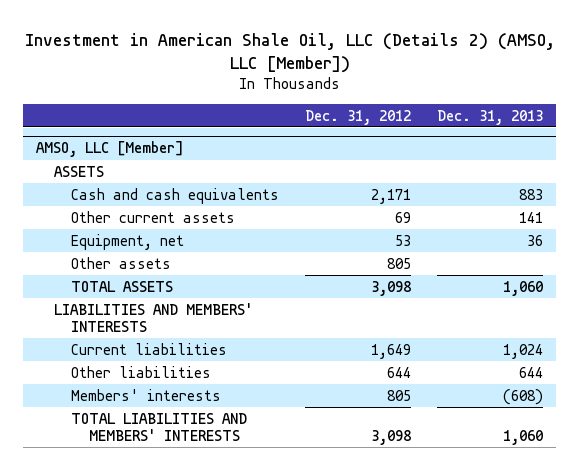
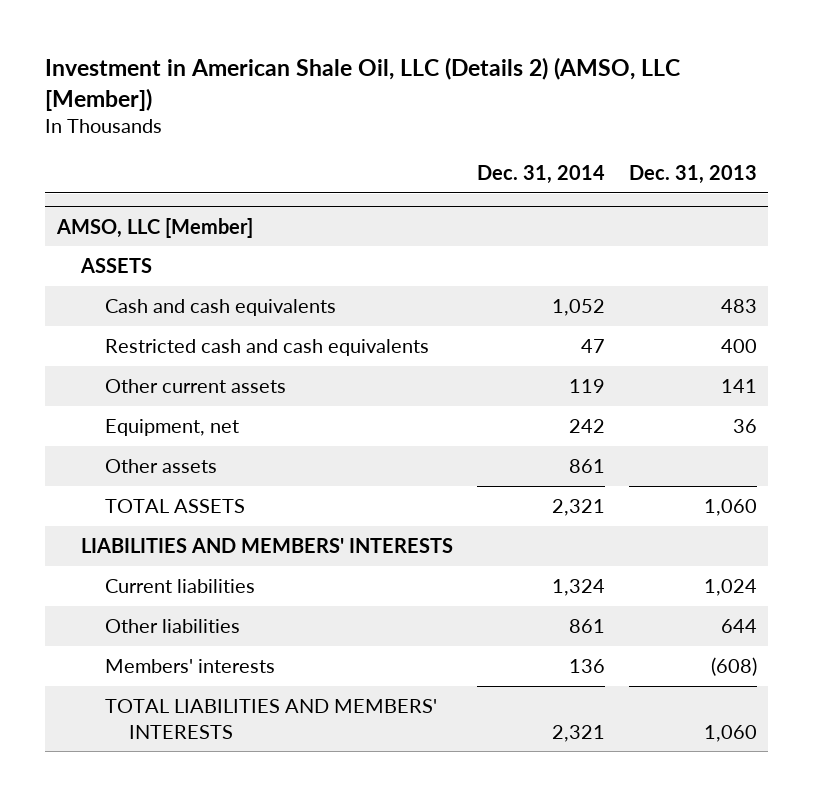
- | Dec. 31, 2012 | Dec. 31, 2013
+ | Dec. 31, 2014 | Dec. 31, 2013
@ AMSO, LLC [Member]
- Cash and cash equivalents | 2,171 | 883
+ Cash and cash equivalents | 1,052 | 483
+ Restricted cash and cash equivalents | 47 | 400

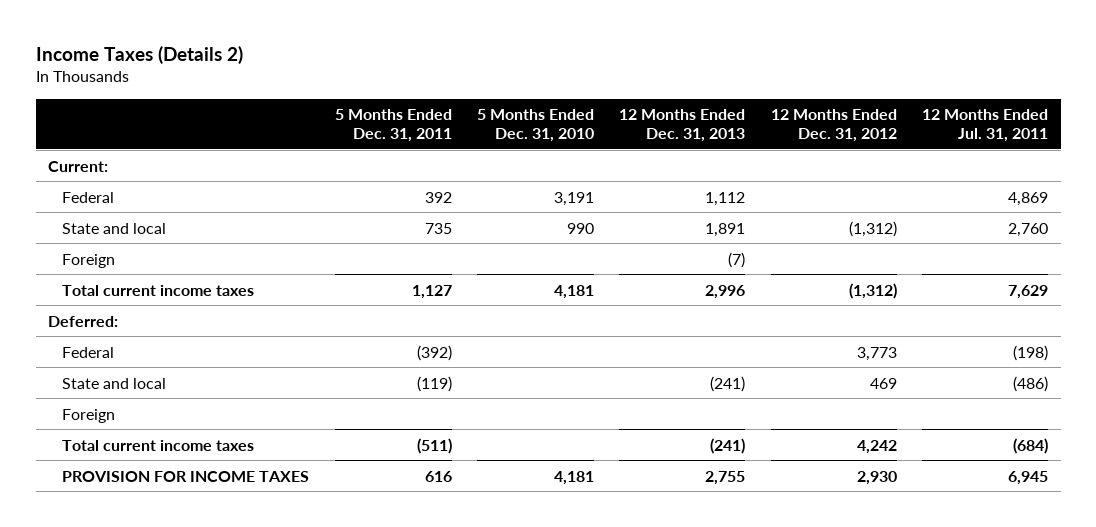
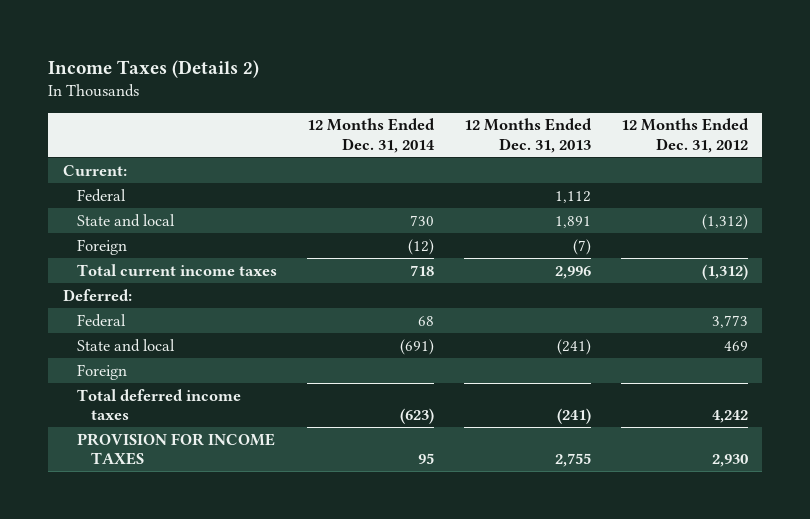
- | 5 Months Ended Dec. 31, 2011 | 5 Months Ended Dec. 31, 2010 | 12 Months Ended Dec. 31, 2013 | 12 Months Ended Dec. 31, 2012 | 12 Months Ended Jul. 31, 2011
+ | 12 Months Ended Dec. 31, 2014 | 12 Months Ended Dec. 31, 2013 | 12 Months Ended Dec. 31, 2012
- Total current income taxes | (511) | | (241) | 4,242 | (684)
+ Total deferred income taxes | (623) | (241) | 4,242

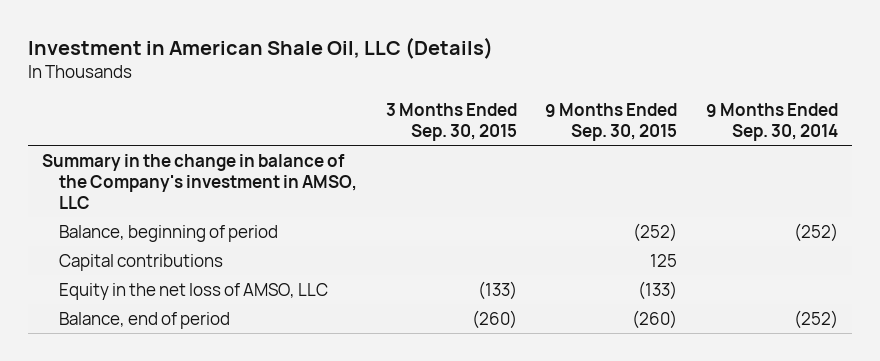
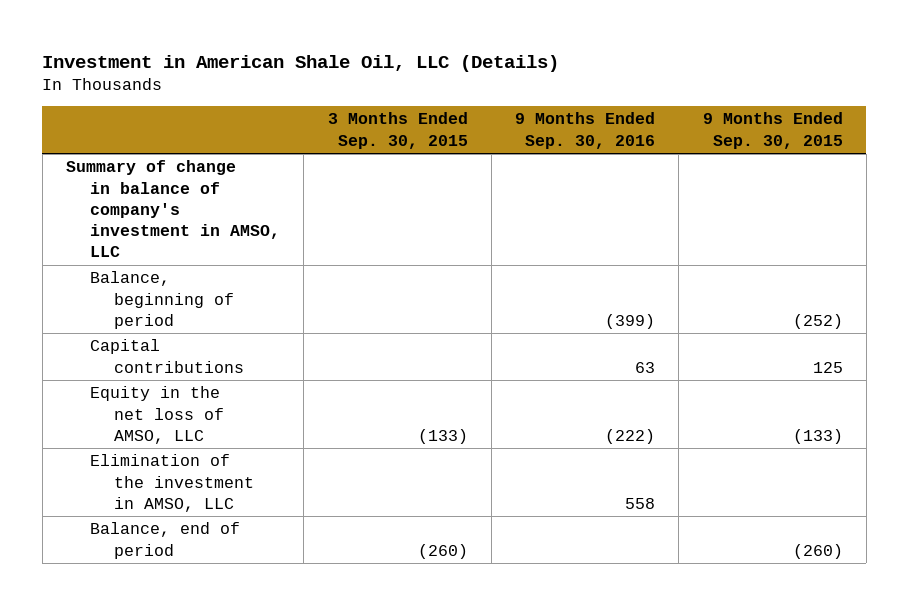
- | 3 Months Ended Sep. 30, 2015 | 9 Months Ended Sep. 30, 2015 | 9 Months Ended Sep. 30, 2014
+ | 3 Months Ended Sep. 30, 2015 | 9 Months Ended Sep. 30, 2016 | 9 Months Ended Sep. 30, 2015
- Summary in the change in balance of the Company's investment in AMSO, LLC
+ Summary of change in balance of company's investment in AMSO, LLC
+ Elimination of the investment in AMSO, LLC | | 558 |

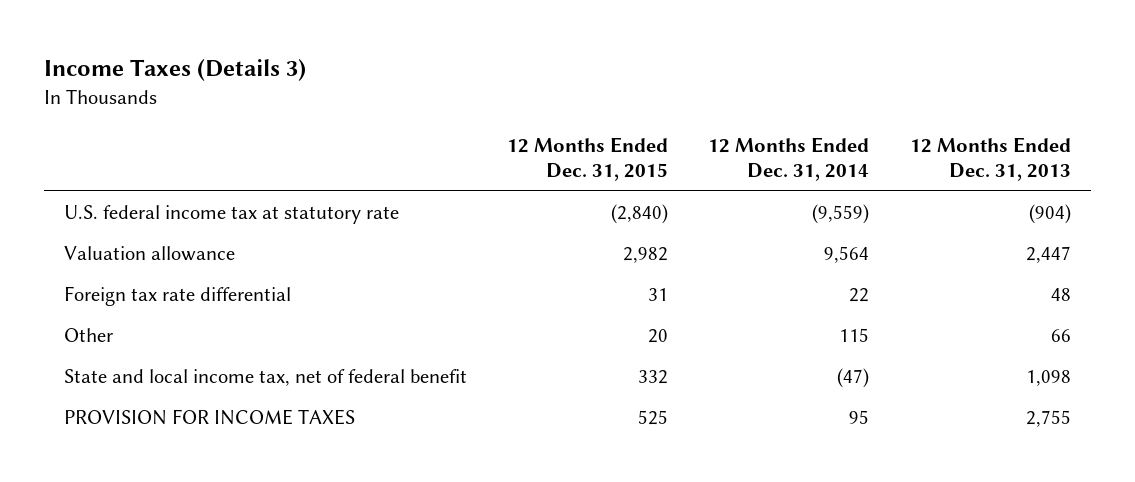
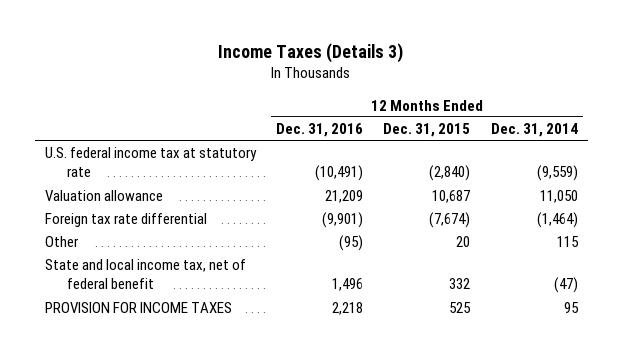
- | 12 Months Ended Dec. 31, 2015 | 12 Months Ended Dec. 31, 2014 | 12 Months Ended Dec. 31, 2013
+ | 12 Months Ended Dec. 31, 2016 | 12 Months Ended Dec. 31, 2015 | 12 Months Ended Dec. 31, 2014
- Valuation allowance | 2,982 | 9,564 | 2,447
- Foreign tax rate differential | 31 | 22 | 48
+ Valuation allowance | 21,209 | 10,687 | 11,050
+ Foreign tax rate differential | (9,901) | (7,674) | (1,464)

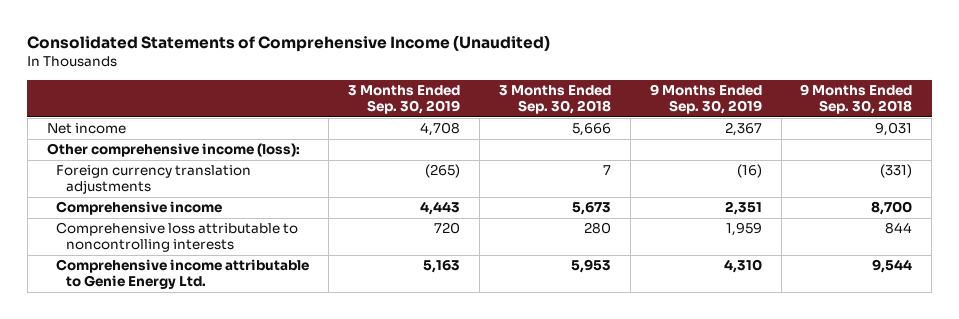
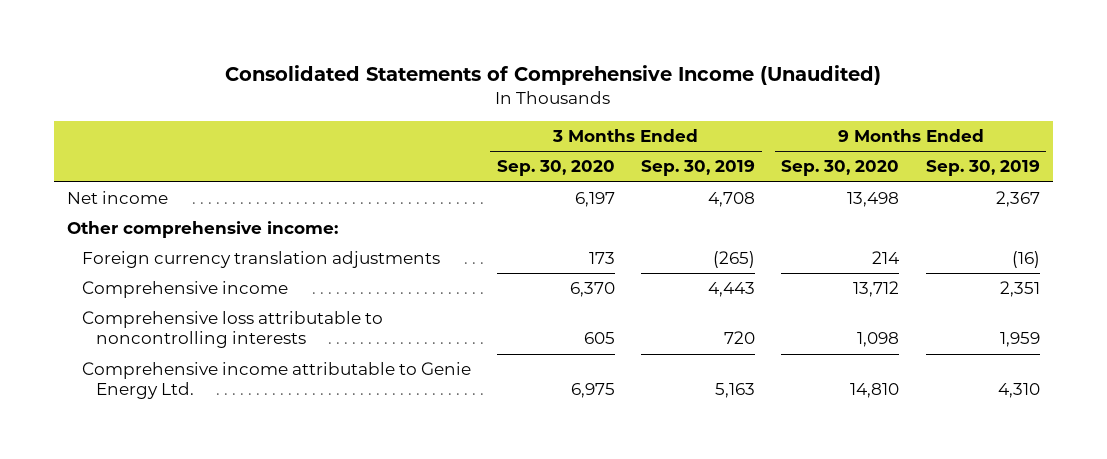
- | 3 Months Ended Sep. 30, 2019 | 3 Months Ended Sep. 30, 2018 | 9 Months Ended Sep. 30, 2019 | 9 Months Ended Sep. 30, 2018
+ | 3 Months Ended Sep. 30, 2020 | 3 Months Ended Sep. 30, 2019 | 9 Months Ended Sep. 30, 2020 | 9 Months Ended Sep. 30, 2019
- Other comprehensive income (loss):
+ Other comprehensive income:

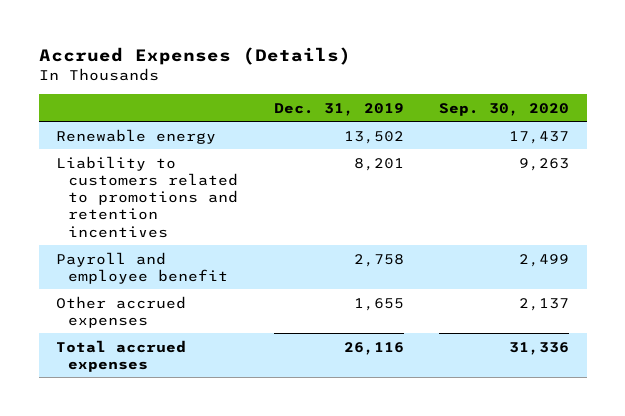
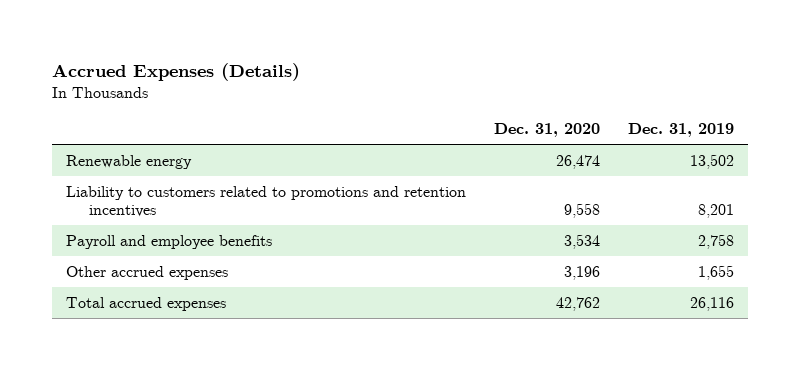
- | Dec. 31, 2019 | Sep. 30, 2020
+ | Dec. 31, 2020 | Dec. 31, 2019
- Payroll and employee benefit | 2,758 | 2,499
+ Payroll and employee benefits | 3,534 | 2,758

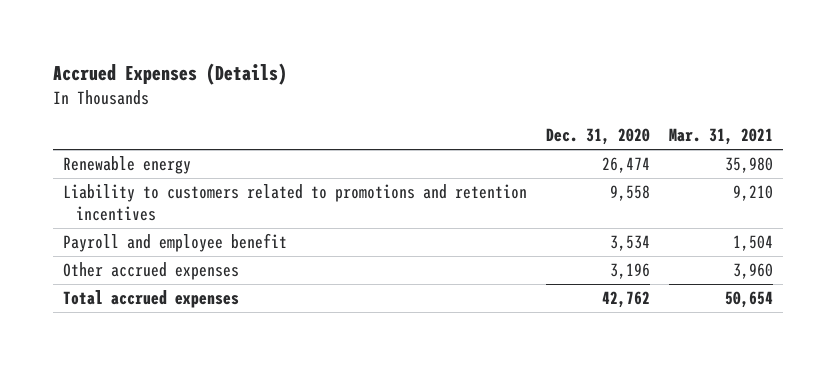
- | Dec. 31, 2020 | Dec. 31, 2019
+ | Dec. 31, 2020 | Mar. 31, 2021
- Payroll and employee benefits | 3,534 | 2,758
+ Payroll and employee benefit | 3,534 | 1,504

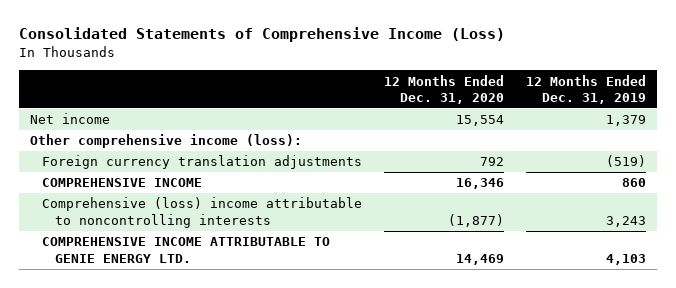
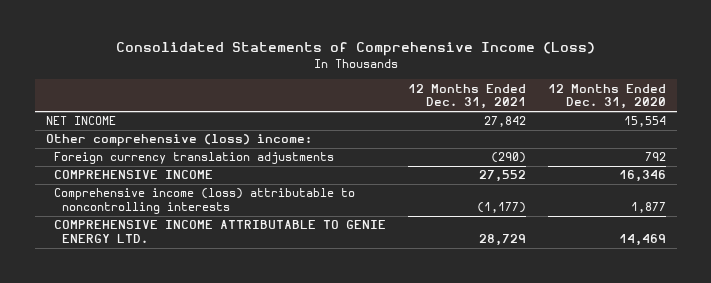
- | 12 Months Ended Dec. 31, 2020 | 12 Months Ended Dec. 31, 2019
+ | 12 Months Ended Dec. 31, 2021 | 12 Months Ended Dec. 31, 2020
- Net income | 15,554 | 1,379
- Other comprehensive income (loss):
+ NET INCOME | 27,842 | 15,554
+ Other comprehensive (loss) income:
- Comprehensive (loss) income attributable to noncontrolling interests | (1,877) | 3,243
+ Comprehensive income (loss) attributable to noncontrolling interests | (1,177) | 1,877

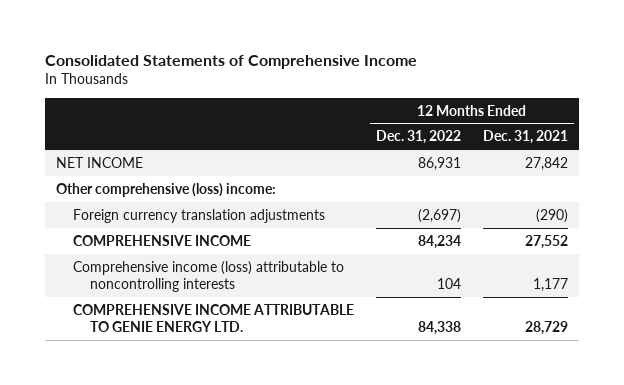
- Consolidated Statements of Comprehensive Income (Loss)
+ Consolidated Statements of Comprehensive Income
- | 12 Months Ended Dec. 31, 2021 | 12 Months Ended Dec. 31, 2020
+ | 12 Months Ended Dec. 31, 2022 | 12 Months Ended Dec. 31, 2021
- Comprehensive income (loss) attributable to noncontrolling interests | (1,177) | 1,877
+ Comprehensive income (loss) attributable to noncontrolling interests | 104 | 1,177

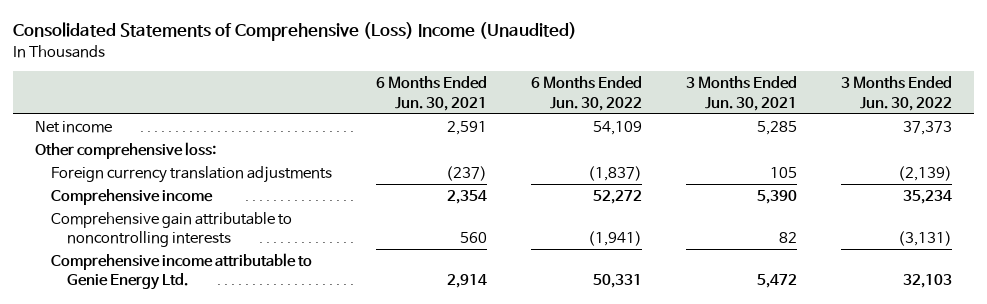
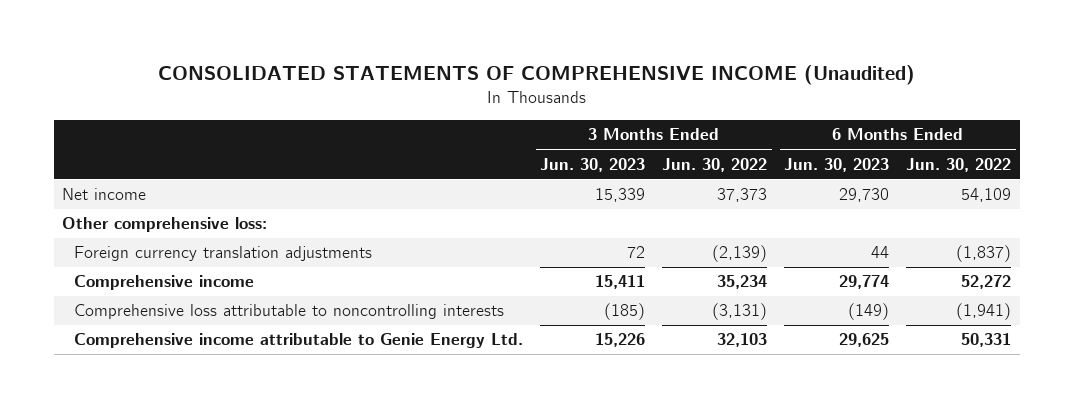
- Consolidated Statements of Comprehensive (Loss) Income (Unaudited)
+ CONSOLIDATED STATEMENTS OF COMPREHENSIVE INCOME (Unaudited)
- | 6 Months Ended Jun. 30, 2021 | 6 Months Ended Jun. 30, 2022 | 3 Months Ended Jun. 30, 2021 | 3 Months Ended Jun. 30, 2022
+ | 3 Months Ended Jun. 30, 2023 | 3 Months Ended Jun. 30, 2022 | 6 Months Ended Jun. 30, 2023 | 6 Months Ended Jun. 30, 2022
- Comprehensive gain attributable to noncontrolling interests | 560 | (1,941) | 82 | (3,131)
+ Comprehensive loss attributable to noncontrolling interests | (185) | (3,131) | (149) | (1,941)

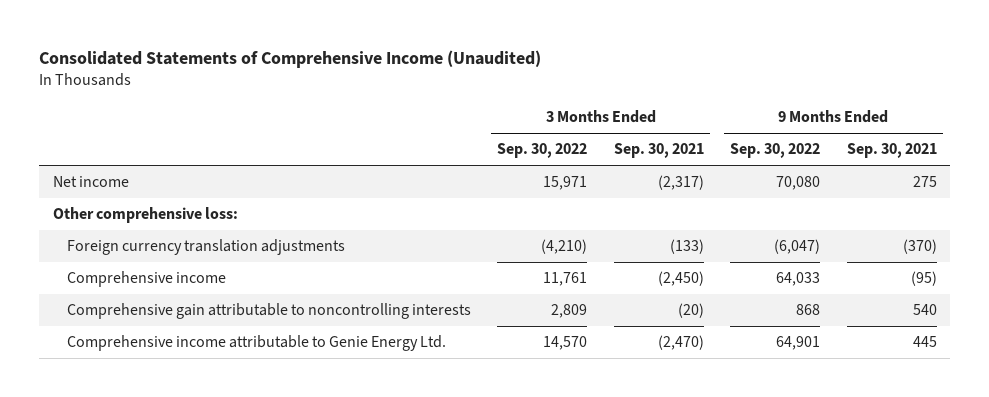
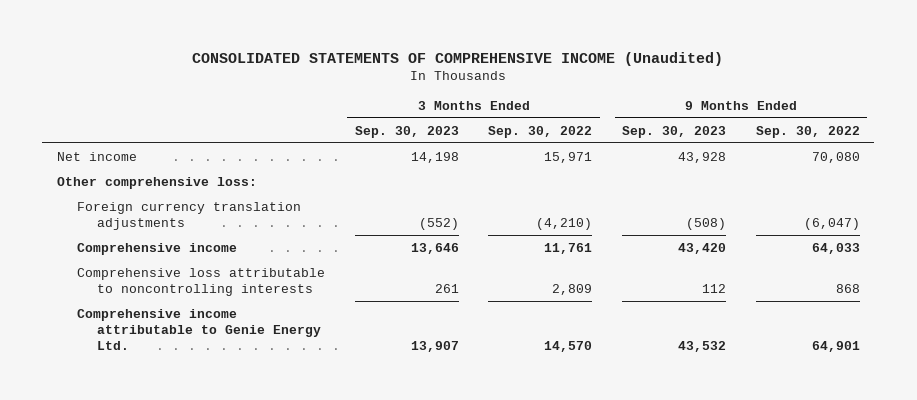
- Consolidated Statements of Comprehensive Income (Unaudited)
+ CONSOLIDATED STATEMENTS OF COMPREHENSIVE INCOME (Unaudited)
- | 3 Months Ended Sep. 30, 2022 | 3 Months Ended Sep. 30, 2021 | 9 Months Ended Sep. 30, 2022 | 9 Months Ended Sep. 30, 2021
+ | 3 Months Ended Sep. 30, 2023 | 3 Months Ended Sep. 30, 2022 | 9 Months Ended Sep. 30, 2023 | 9 Months Ended Sep. 30, 2022
- Comprehensive gain attributable to noncontrolling interests | 2,809 | (20) | 868 | 540
+ Comprehensive loss attributable to noncontrolling interests | 261 | 2,809 | 112 | 868

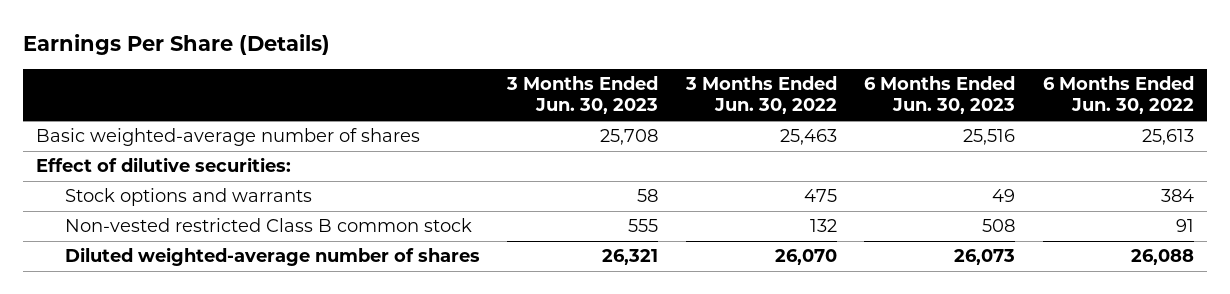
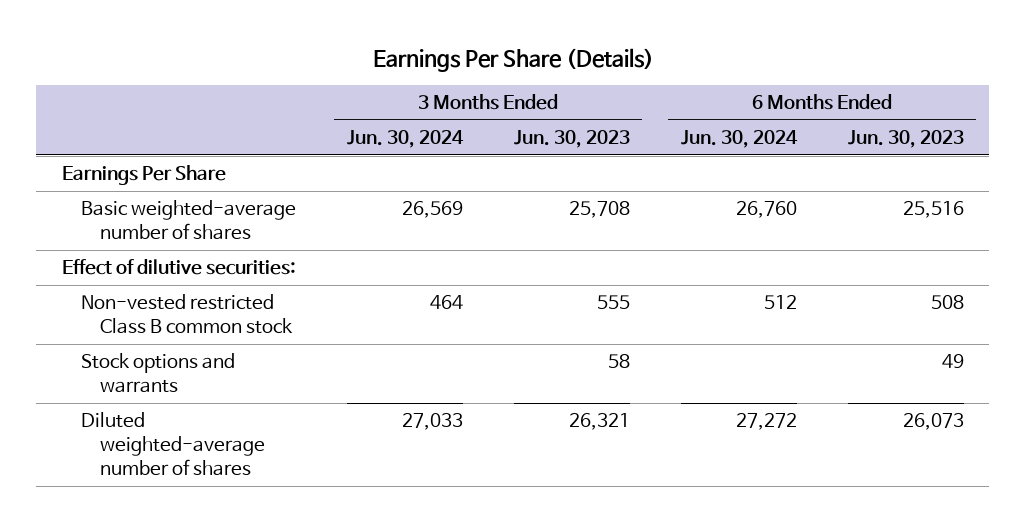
- | 3 Months Ended Jun. 30, 2023 | 3 Months Ended Jun. 30, 2022 | 6 Months Ended Jun. 30, 2023 | 6 Months Ended Jun. 30, 2022
+ | 3 Months Ended Jun. 30, 2024 | 3 Months Ended Jun. 30, 2023 | 6 Months Ended Jun. 30, 2024 | 6 Months Ended Jun. 30, 2023
+ Earnings Per Share
moved down: Stock options and warrants | | 58 | | 49

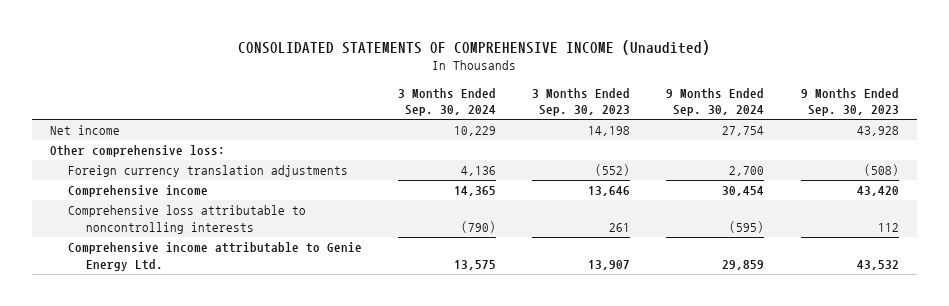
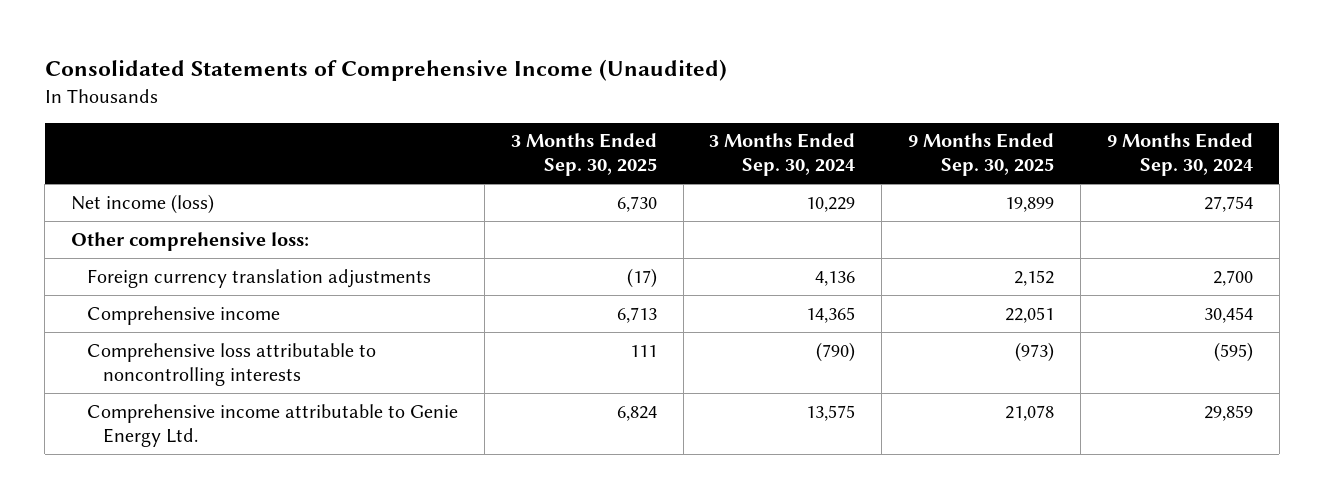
- CONSOLIDATED STATEMENTS OF COMPREHENSIVE INCOME (Unaudited)
+ Consolidated Statements of Comprehensive Income (Unaudited)
- | 3 Months Ended Sep. 30, 2024 | 3 Months Ended Sep. 30, 2023 | 9 Months Ended Sep. 30, 2024 | 9 Months Ended Sep. 30, 2023
+ | 3 Months Ended Sep. 30, 2025 | 3 Months Ended Sep. 30, 2024 | 9 Months Ended Sep. 30, 2025 | 9 Months Ended Sep. 30, 2024
- Net income | 10,229 | 14,198 | 27,754 | 43,928
+ Net income (loss) | 6,730 | 10,229 | 19,899 | 27,754

